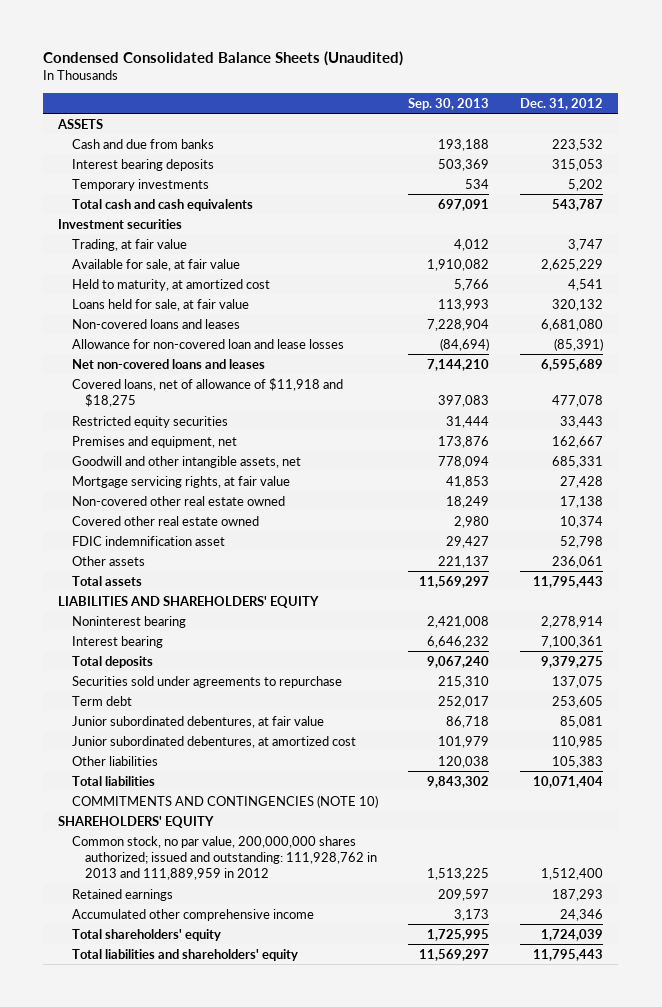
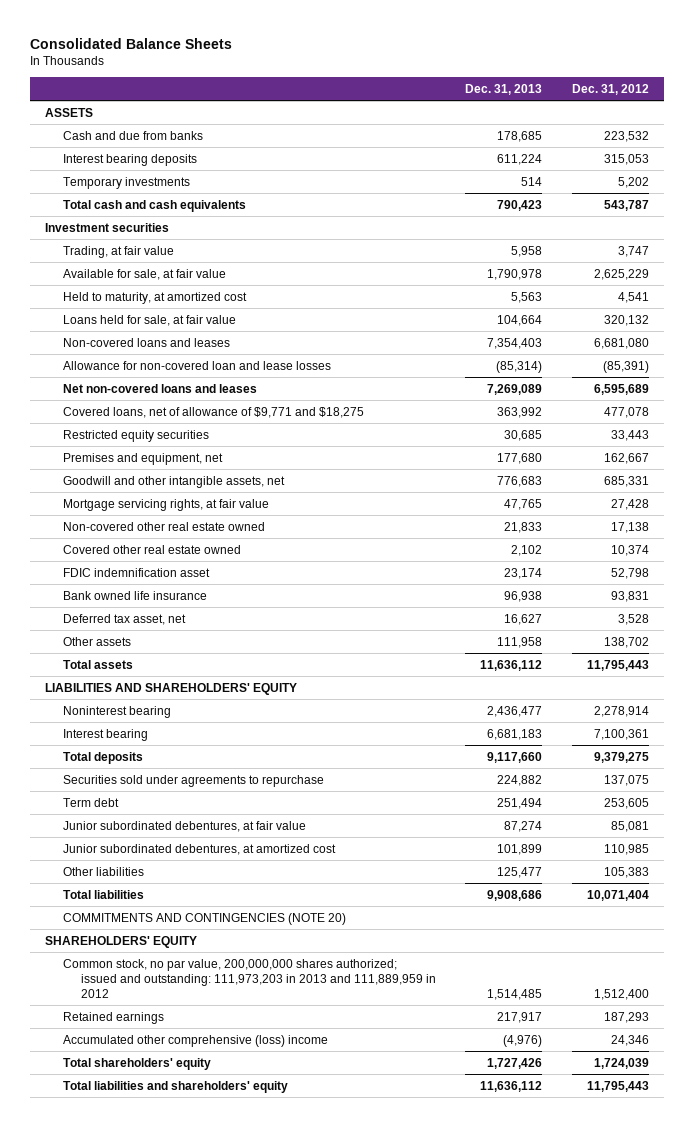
- Condensed Consolidated Balance Sheets (Unaudited)
+ Consolidated Balance Sheets
- | Sep. 30, 2013 | Dec. 31, 2012
+ | Dec. 31, 2013 | Dec. 31, 2012
- Covered loans, net of allowance of $11,918 and $18,275 | 397,083 | 477,078
+ Covered loans, net of allowance of $9,771 and $18,275 | 363,992 | 477,078
- Other assets | 221,137 | 236,061
+ Bank owned life insurance | 96,938 | 93,831
+ Deferred tax asset, net | 16,627 | 3,528
+ Other assets | 111,958 | 138,702
- COMMITMENTS AND CONTINGENCIES (NOTE 10)
+ COMMITMENTS AND CONTINGENCIES (NOTE 20)
- Common stock, no par value, 200,000,000 shares authorized; issued and outstanding: 111,928,762 in 2013 and 111,889,959 in 2012 | 1,513,225 | 1,512,400
+ Common stock, no par value, 200,000,000 shares authorized; issued and outstanding: 111,973,203 in 2013 and 111,889,959 in 2012 | 1,514,485 | 1,512,400
- Accumulated other comprehensive income | 3,173 | 24,346
+ Accumulated other comprehensive (loss) income | (4,976) | 24,346

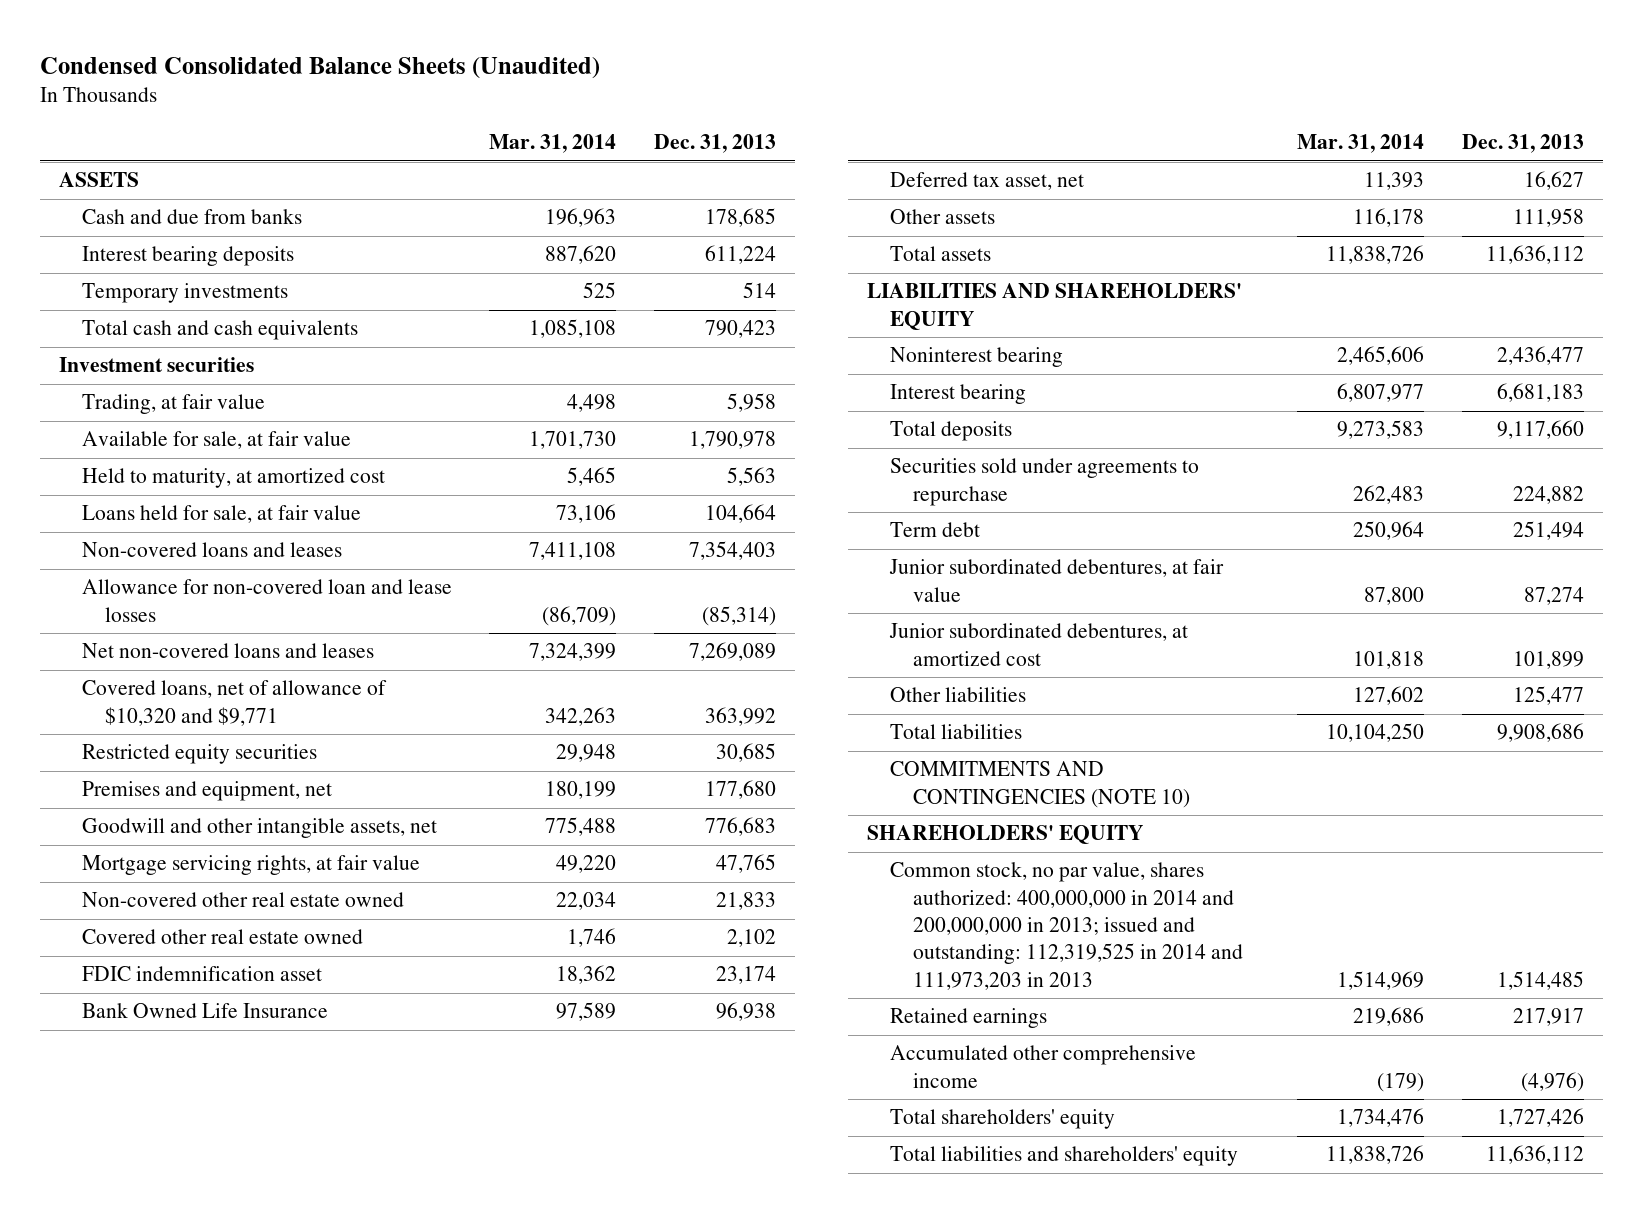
- Consolidated Balance Sheets
+ Condensed Consolidated Balance Sheets (Unaudited)
- | Dec. 31, 2013 | Dec. 31, 2012
+ | Mar. 31, 2014 | Dec. 31, 2013
- Covered loans, net of allowance of $9,771 and $18,275 | 363,992 | 477,078
+ Covered loans, net of allowance of $10,320 and $9,771 | 342,263 | 363,992
- Bank owned life insurance | 96,938 | 93,831
+ Bank Owned Life Insurance | 97,589 | 96,938
- COMMITMENTS AND CONTINGENCIES (NOTE 20)
+ COMMITMENTS AND CONTINGENCIES (NOTE 10)
- Common stock, no par value, 200,000,000 shares authorized; issued and outstanding: 111,973,203 in 2013 and 111,889,959 in 2012 | 1,514,485 | 1,512,400
+ Common stock, no par value, shares authorized: 400,000,000 in 2014 and 200,000,000 in 2013; issued and outstanding: 112,319,525 in 2014 and 111,973,203 in 2013 | 1,514,969 | 1,514,485
- Accumulated other comprehensive (loss) income | (4,976) | 24,346
+ Accumulated other comprehensive income | (179) | (4,976)

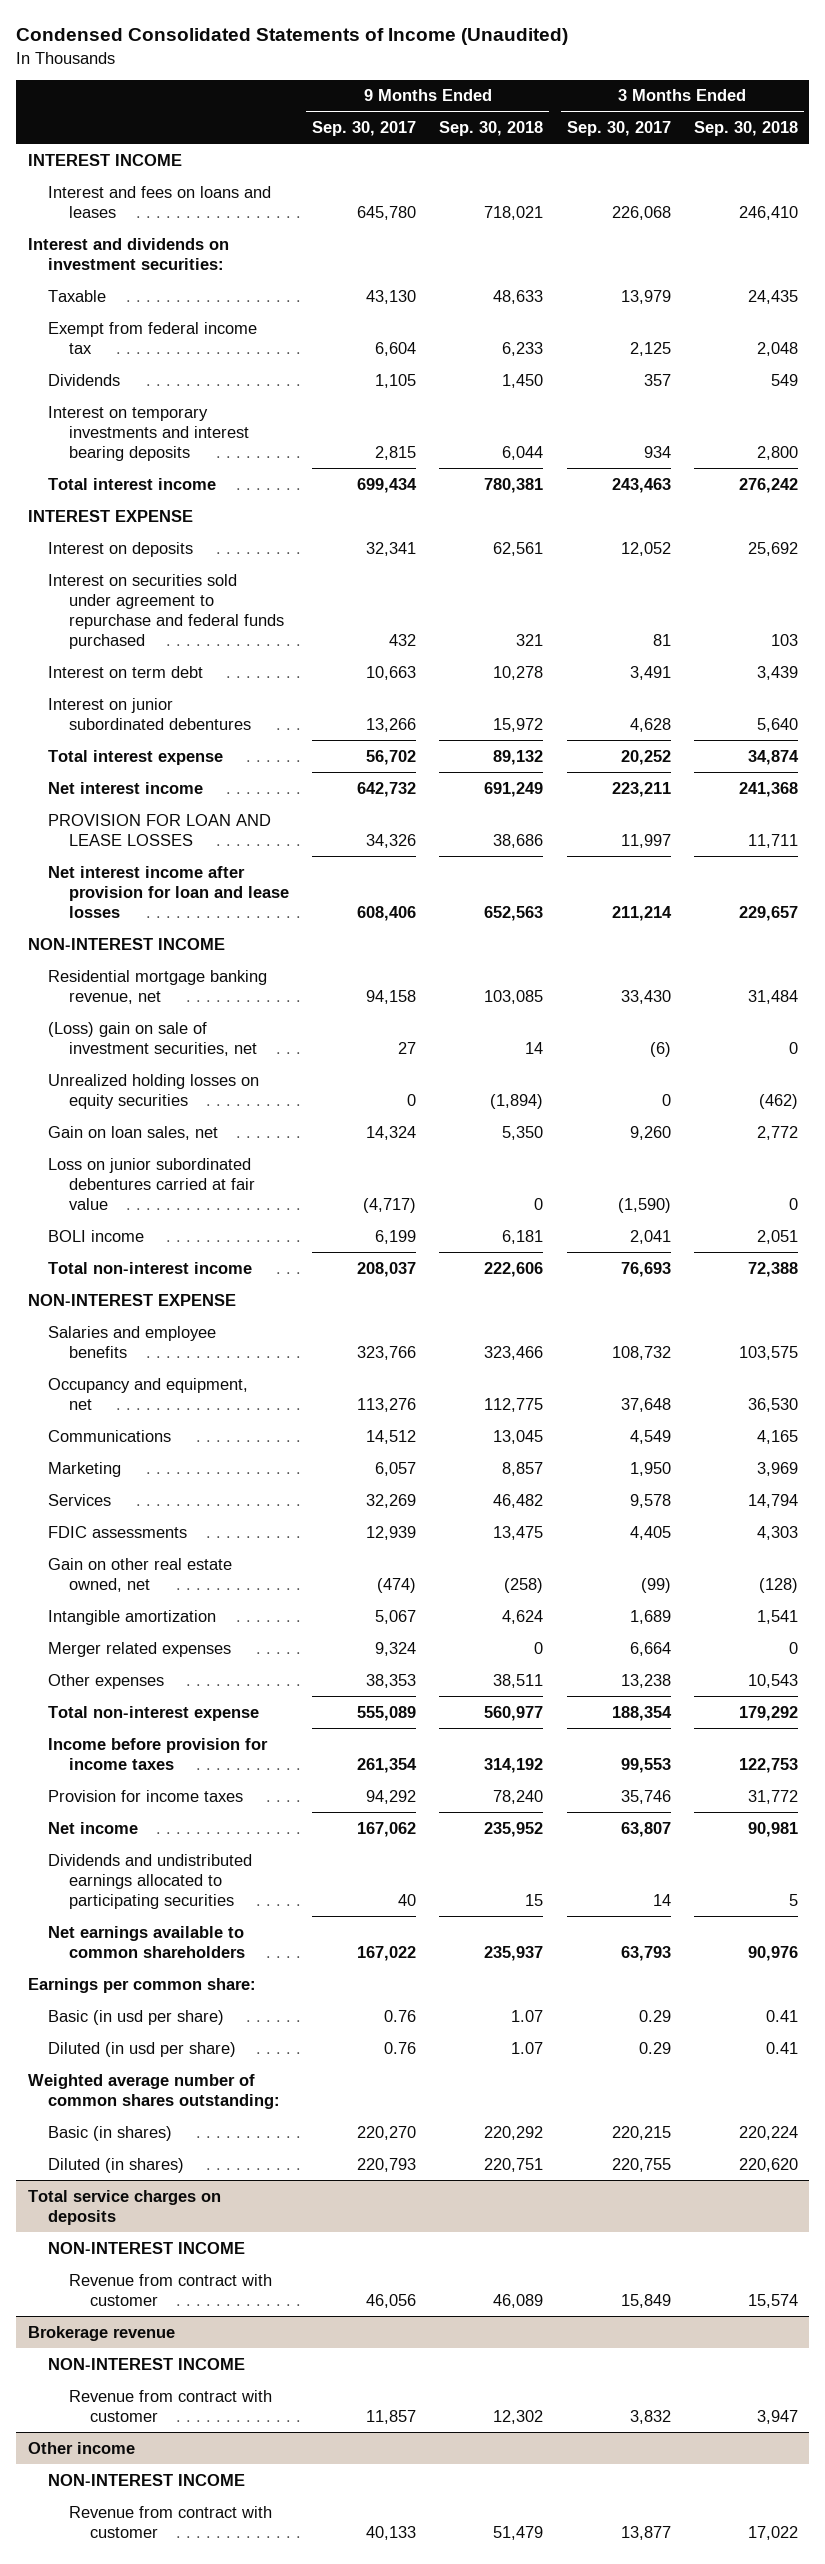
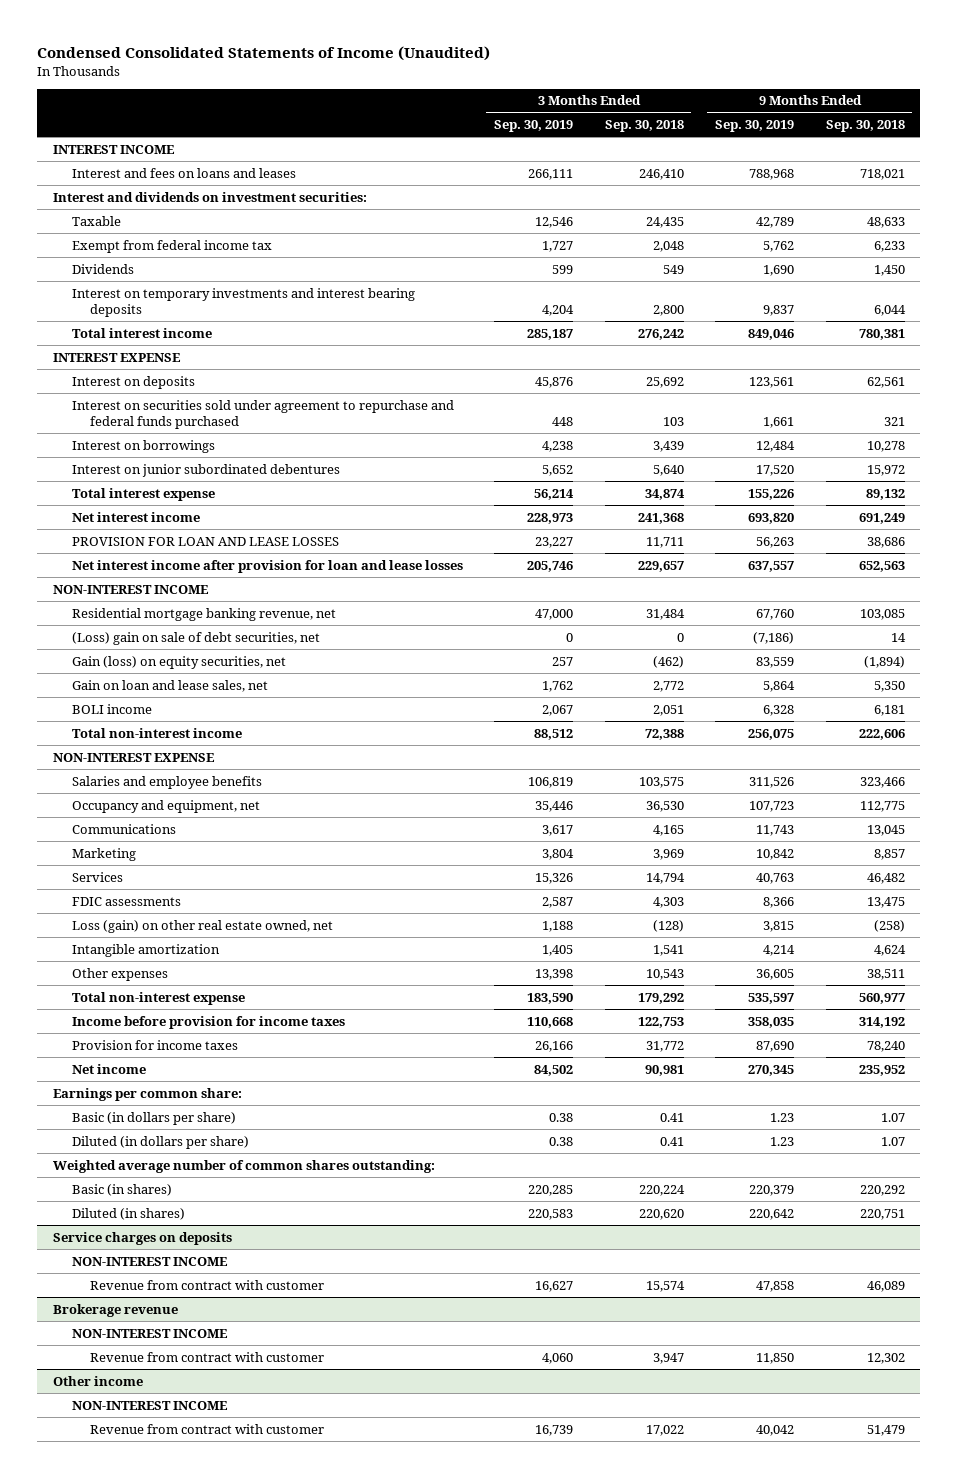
- | 9 Months Ended Sep. 30, 2017 | 9 Months Ended Sep. 30, 2018 | 3 Months Ended Sep. 30, 2017 | 3 Months Ended Sep. 30, 2018
+ | 3 Months Ended Sep. 30, 2019 | 3 Months Ended Sep. 30, 2018 | 9 Months Ended Sep. 30, 2019 | 9 Months Ended Sep. 30, 2018
- Interest on term debt | 10,663 | 10,278 | 3,491 | 3,439
+ Interest on borrowings | 4,238 | 3,439 | 12,484 | 10,278
- (Loss) gain on sale of investment securities, net | 27 | 14 | (6) | 0
- Unrealized holding losses on equity securities | 0 | (1,894) | 0 | (462)
- Gain on loan sales, net | 14,324 | 5,350 | 9,260 | 2,772
- Loss on junior subordinated debentures carried at fair value | (4,717) | 0 | (1,590) | 0
+ (Loss) gain on sale of debt securities, net | 0 | 0 | (7,186) | 14
+ Gain (loss) on equity securities, net | 257 | (462) | 83,559 | (1,894)
+ Gain on loan and lease sales, net | 1,762 | 2,772 | 5,864 | 5,350
- Gain on other real estate owned, net | (474) | (258) | (99) | (128)
+ Loss (gain) on other real estate owned, net | 1,188 | (128) | 3,815 | (258)
- Merger related expenses | 9,324 | 0 | 6,664 | 0
- Dividends and undistributed earnings allocated to participating securities | 40 | 15 | 14 | 5
- Net earnings available to common shareholders | 167,022 | 235,937 | 63,793 | 90,976
- Basic (in usd per share) | 0.76 | 1.07 | 0.29 | 0.41
- Diluted (in usd per share) | 0.76 | 1.07 | 0.29 | 0.41
+ Basic (in dollars per share) | 0.38 | 0.41 | 1.23 | 1.07
+ Diluted (in dollars per share) | 0.38 | 0.41 | 1.23 | 1.07
- Total service charges on deposits
+ Service charges on deposits

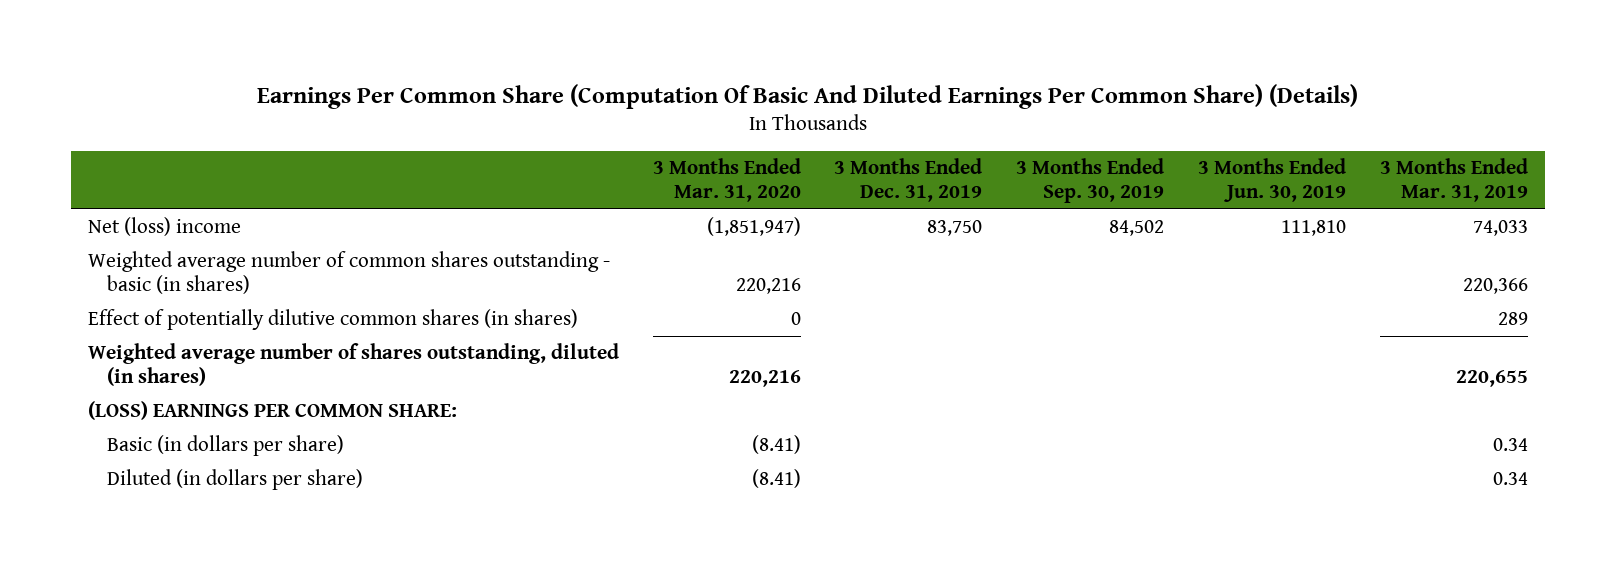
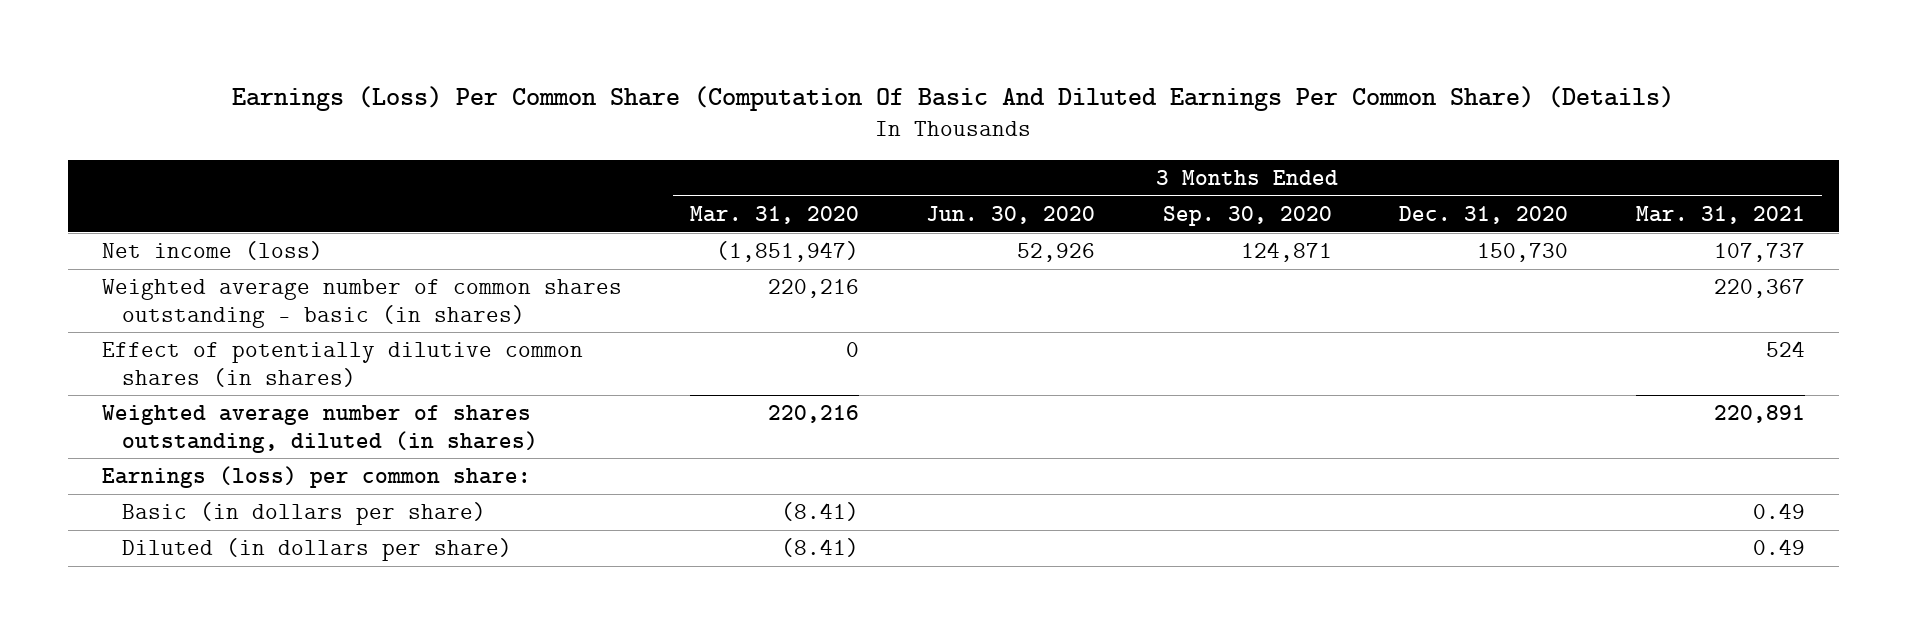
- Earnings Per Common Share (Computation Of Basic And Diluted Earnings Per Common Share) (Details)
+ Earnings (Loss) Per Common Share (Computation Of Basic And Diluted Earnings Per Common Share) (Details)
- | 3 Months Ended Mar. 31, 2020 | 3 Months Ended Dec. 31, 2019 | 3 Months Ended Sep. 30, 2019 | 3 Months Ended Jun. 30, 2019 | 3 Months Ended Mar. 31, 2019
+ | 3 Months Ended Mar. 31, 2020 | 3 Months Ended Jun. 30, 2020 | 3 Months Ended Sep. 30, 2020 | 3 Months Ended Dec. 31, 2020 | 3 Months Ended Mar. 31, 2021
- Net (loss) income | (1,851,947) | 83,750 | 84,502 | 111,810 | 74,033
+ Net income (loss) | (1,851,947) | 52,926 | 124,871 | 150,730 | 107,737
- (LOSS) EARNINGS PER COMMON SHARE:
+ Earnings (loss) per common share:

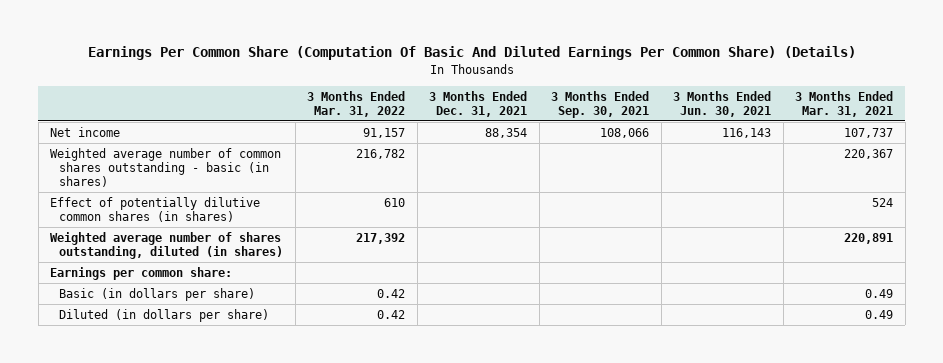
- Earnings (Loss) Per Common Share (Computation Of Basic And Diluted Earnings Per Common Share) (Details)
+ Earnings Per Common Share (Computation Of Basic And Diluted Earnings Per Common Share) (Details)
- | 3 Months Ended Mar. 31, 2020 | 3 Months Ended Jun. 30, 2020 | 3 Months Ended Sep. 30, 2020 | 3 Months Ended Dec. 31, 2020 | 3 Months Ended Mar. 31, 2021
+ | 3 Months Ended Mar. 31, 2022 | 3 Months Ended Dec. 31, 2021 | 3 Months Ended Sep. 30, 2021 | 3 Months Ended Jun. 30, 2021 | 3 Months Ended Mar. 31, 2021
- Net income (loss) | (1,851,947) | 52,926 | 124,871 | 150,730 | 107,737
+ Net income | 91,157 | 88,354 | 108,066 | 116,143 | 107,737
- Earnings (loss) per common share:
+ Earnings per common share:

